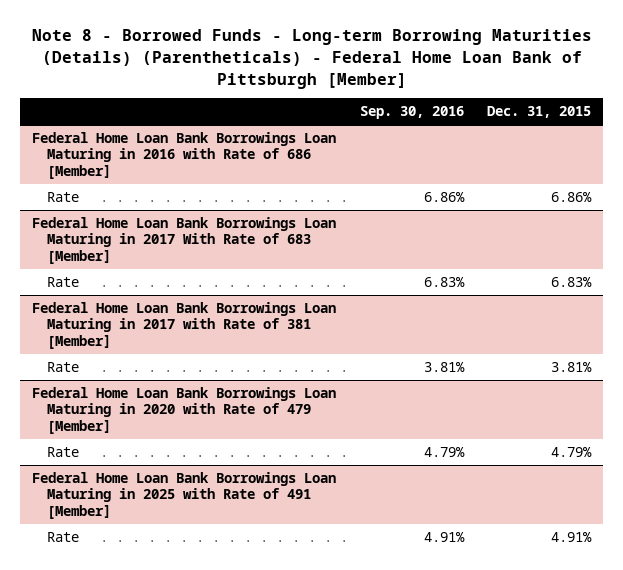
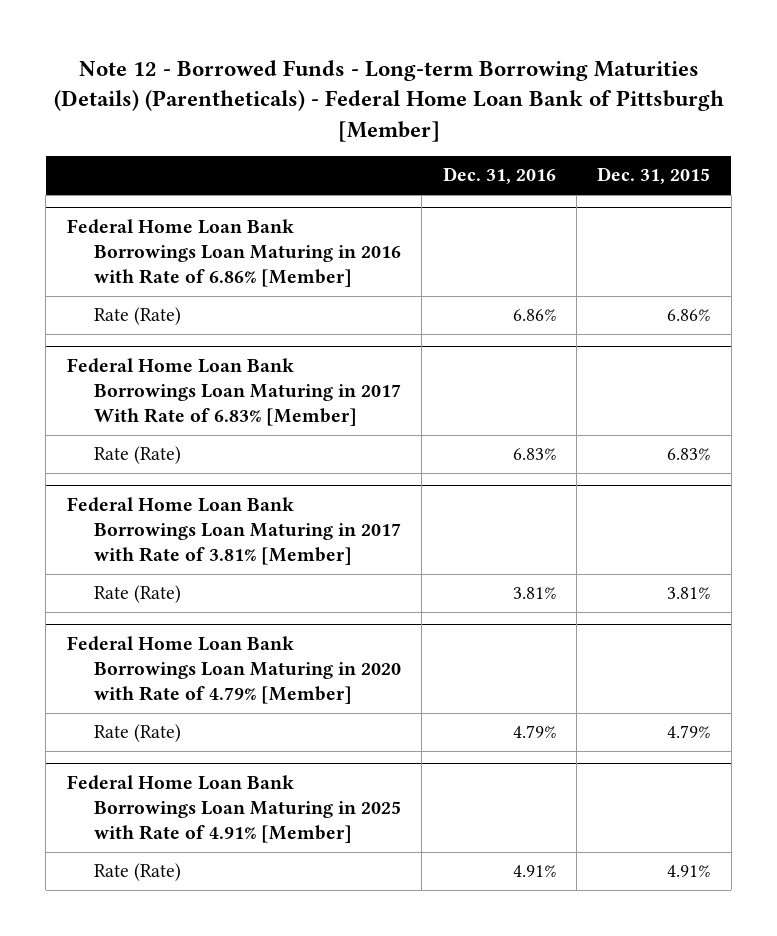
- Note 8 - Borrowed Funds - Long-term Borrowing Maturities (Details) (Parentheticals) - Federal Home Loan Bank of Pittsburgh [Member]
+ Note 12 - Borrowed Funds - Long-term Borrowing Maturities (Details) (Parentheticals) - Federal Home Loan Bank of Pittsburgh [Member]
- | Sep. 30, 2016 | Dec. 31, 2015
+ | Dec. 31, 2016 | Dec. 31, 2015
- Federal Home Loan Bank Borrowings Loan Maturing in 2016 with Rate of 686 [Member]
- Rate | 6.86% | 6.86%
- Federal Home Loan Bank Borrowings Loan Maturing in 2017 With Rate of 683 [Member]
- Rate | 6.83% | 6.83%
- Federal Home Loan Bank Borrowings Loan Maturing in 2017 with Rate of 381 [Member]
- Rate | 3.81% | 3.81%
- Federal Home Loan Bank Borrowings Loan Maturing in 2020 with Rate of 479 [Member]
- Rate | 4.79% | 4.79%
- Federal Home Loan Bank Borrowings Loan Maturing in 2025 with Rate of 491 [Member]
- Rate | 4.91% | 4.91%
+ Federal Home Loan Bank Borrowings Loan Maturing in 2016 with Rate of 6.86% [Member]
+ Rate (Rate) | 6.86% | 6.86%
+ Federal Home Loan Bank Borrowings Loan Maturing in 2017 With Rate of 6.83% [Member]
+ Rate (Rate) | 6.83% | 6.83%
+ Federal Home Loan Bank Borrowings Loan Maturing in 2017 with Rate of 3.81% [Member]
+ Rate (Rate) | 3.81% | 3.81%
+ Federal Home Loan Bank Borrowings Loan Maturing in 2020 with Rate of 4.79% [Member]
+ Rate (Rate) | 4.79% | 4.79%
+ Federal Home Loan Bank Borrowings Loan Maturing in 2025 with Rate of 4.91% [Member]
+ Rate (Rate) | 4.91% | 4.91%

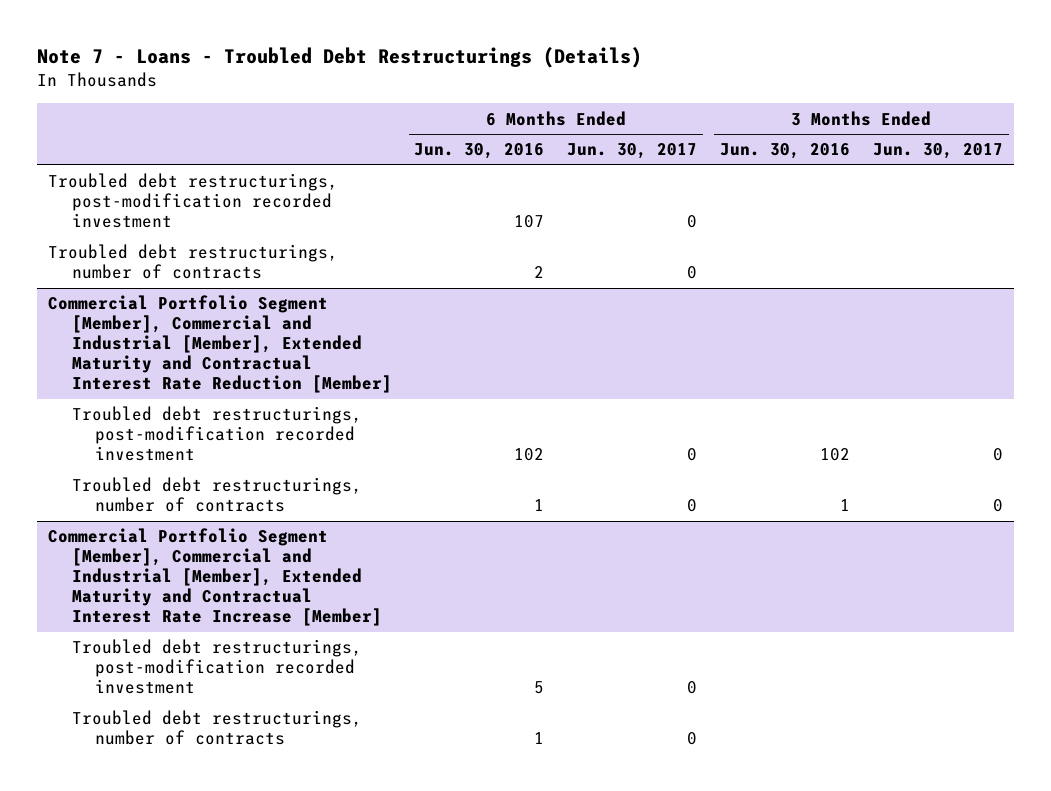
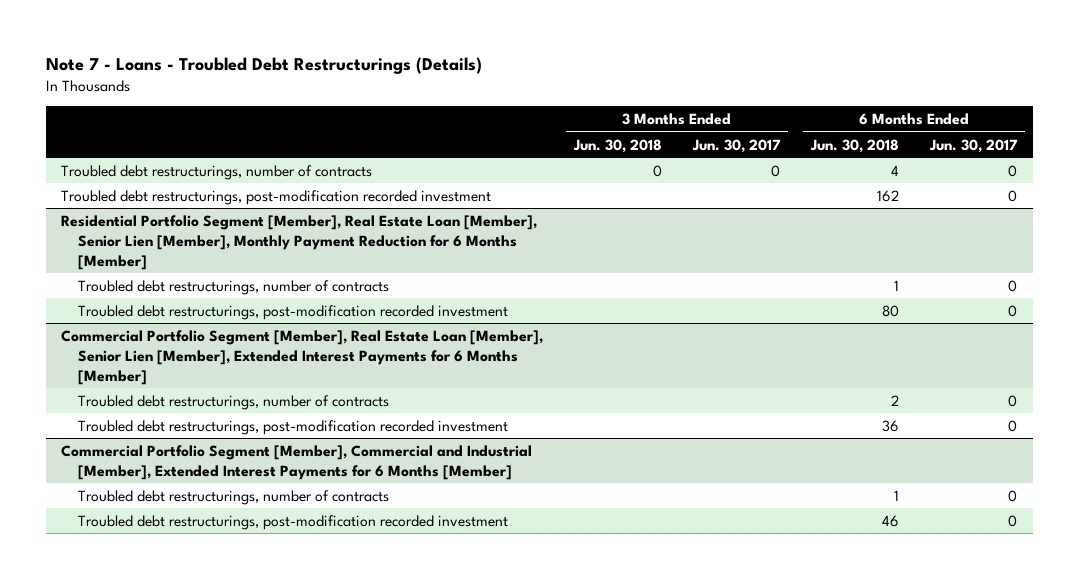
- | 6 Months Ended Jun. 30, 2016 | 6 Months Ended Jun. 30, 2017 | 3 Months Ended Jun. 30, 2016 | 3 Months Ended Jun. 30, 2017
+ | 3 Months Ended Jun. 30, 2018 | 3 Months Ended Jun. 30, 2017 | 6 Months Ended Jun. 30, 2018 | 6 Months Ended Jun. 30, 2017
+ Troubled debt restructurings, number of contracts | 0 | 0 | 4 | 0
+ Residential Portfolio Segment [Member], Real Estate Loan [Member], Senior Lien [Member], Monthly Payment Reduction for 6 Months [Member]
- Commercial Portfolio Segment [Member], Commercial and Industrial [Member], Extended Maturity and Contractual Interest Rate Reduction [Member]
- Troubled debt restructurings, post-modification recorded investment | 102 | 0 | 102 | 0
- Troubled debt restructurings, number of contracts | 1 | 0 | 1 | 0
- Commercial Portfolio Segment [Member], Commercial and Industrial [Member], Extended Maturity and Contractual Interest Rate Increase [Member]
+ Commercial Portfolio Segment [Member], Real Estate Loan [Member], Senior Lien [Member], Extended Interest Payments for 6 Months [Member]
+ Troubled debt restructurings, post-modification recorded investment | | | 36 | 0
+ Commercial Portfolio Segment [Member], Commercial and Industrial [Member], Extended Interest Payments for 6 Months [Member]
+ Troubled debt restructurings, number of contracts | | | 1 | 0
+ Troubled debt restructurings, post-modification recorded investment | | | 46 | 0

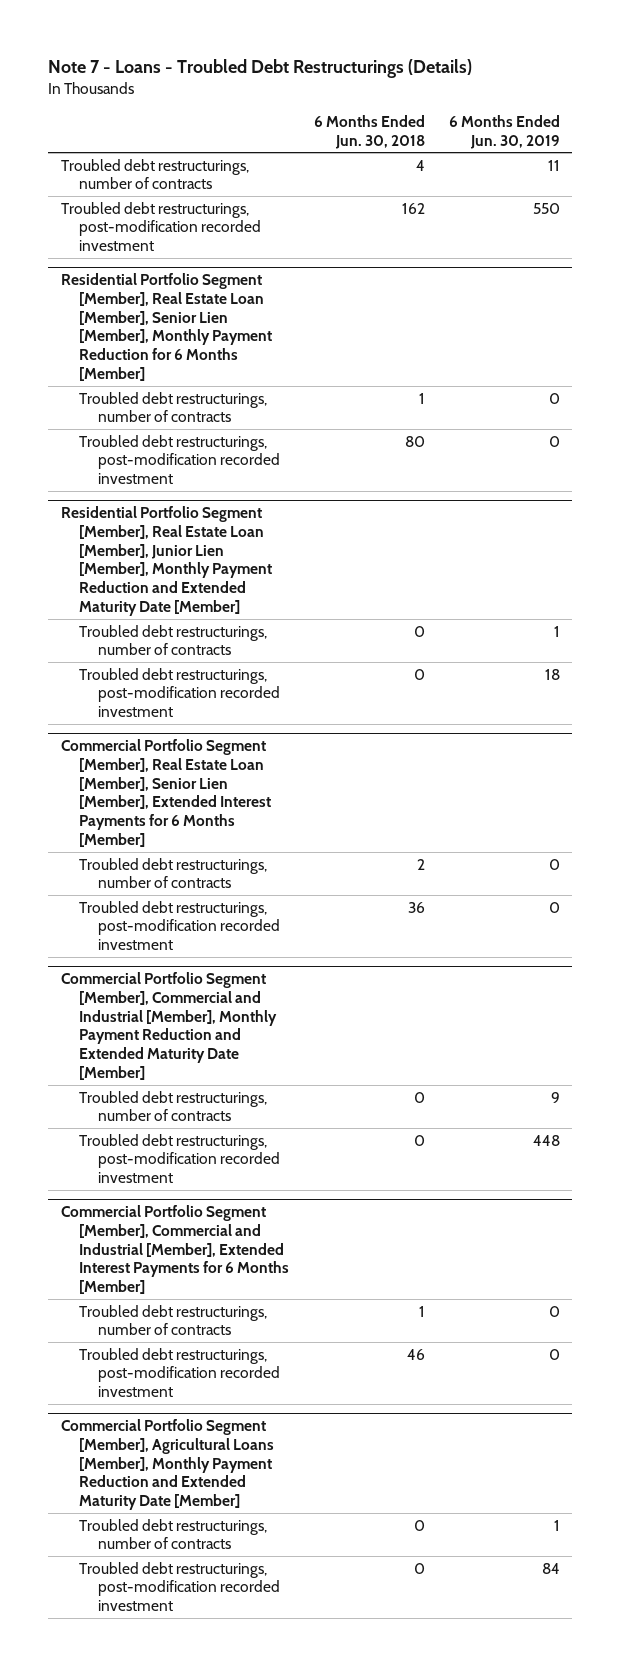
- | 3 Months Ended Jun. 30, 2018 | 3 Months Ended Jun. 30, 2017 | 6 Months Ended Jun. 30, 2018 | 6 Months Ended Jun. 30, 2017
+ | 6 Months Ended Jun. 30, 2018 | 6 Months Ended Jun. 30, 2019
+ Residential Portfolio Segment [Member], Real Estate Loan [Member], Junior Lien [Member], Monthly Payment Reduction and Extended Maturity Date [Member]
+ Troubled debt restructurings, number of contracts | 0 | 1
+ Troubled debt restructurings, post-modification recorded investment | 0 | 18
+ Commercial Portfolio Segment [Member], Commercial and Industrial [Member], Monthly Payment Reduction and Extended Maturity Date [Member]
+ Troubled debt restructurings, number of contracts | 0 | 9
+ Troubled debt restructurings, post-modification recorded investment | 0 | 448
+ Commercial Portfolio Segment [Member], Agricultural Loans [Member], Monthly Payment Reduction and Extended Maturity Date [Member]
+ Troubled debt restructurings, number of contracts | 0 | 1
+ Troubled debt restructurings, post-modification recorded investment | 0 | 84

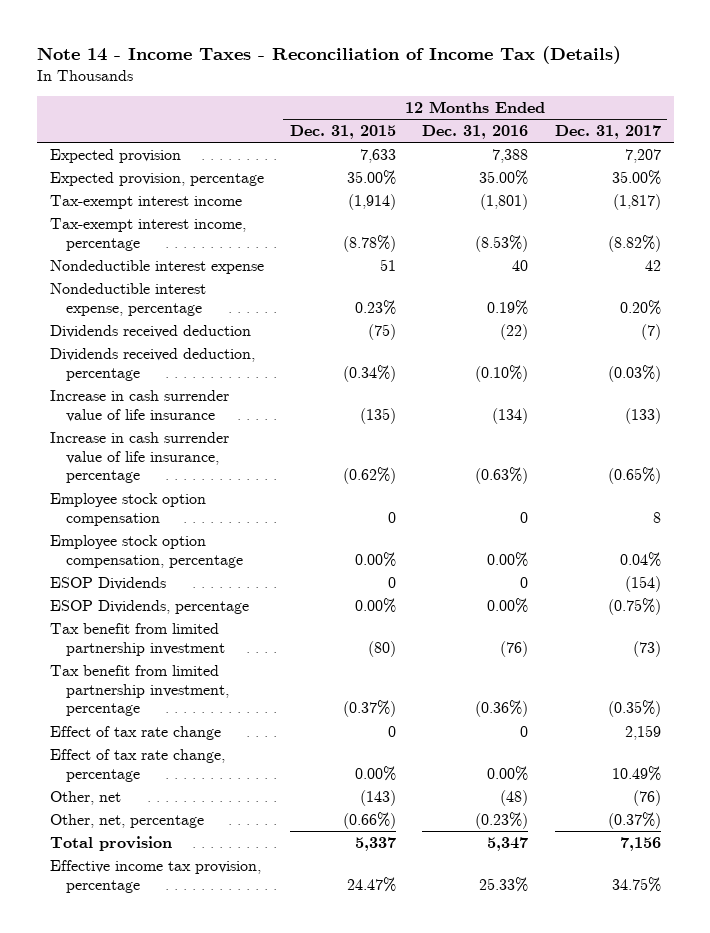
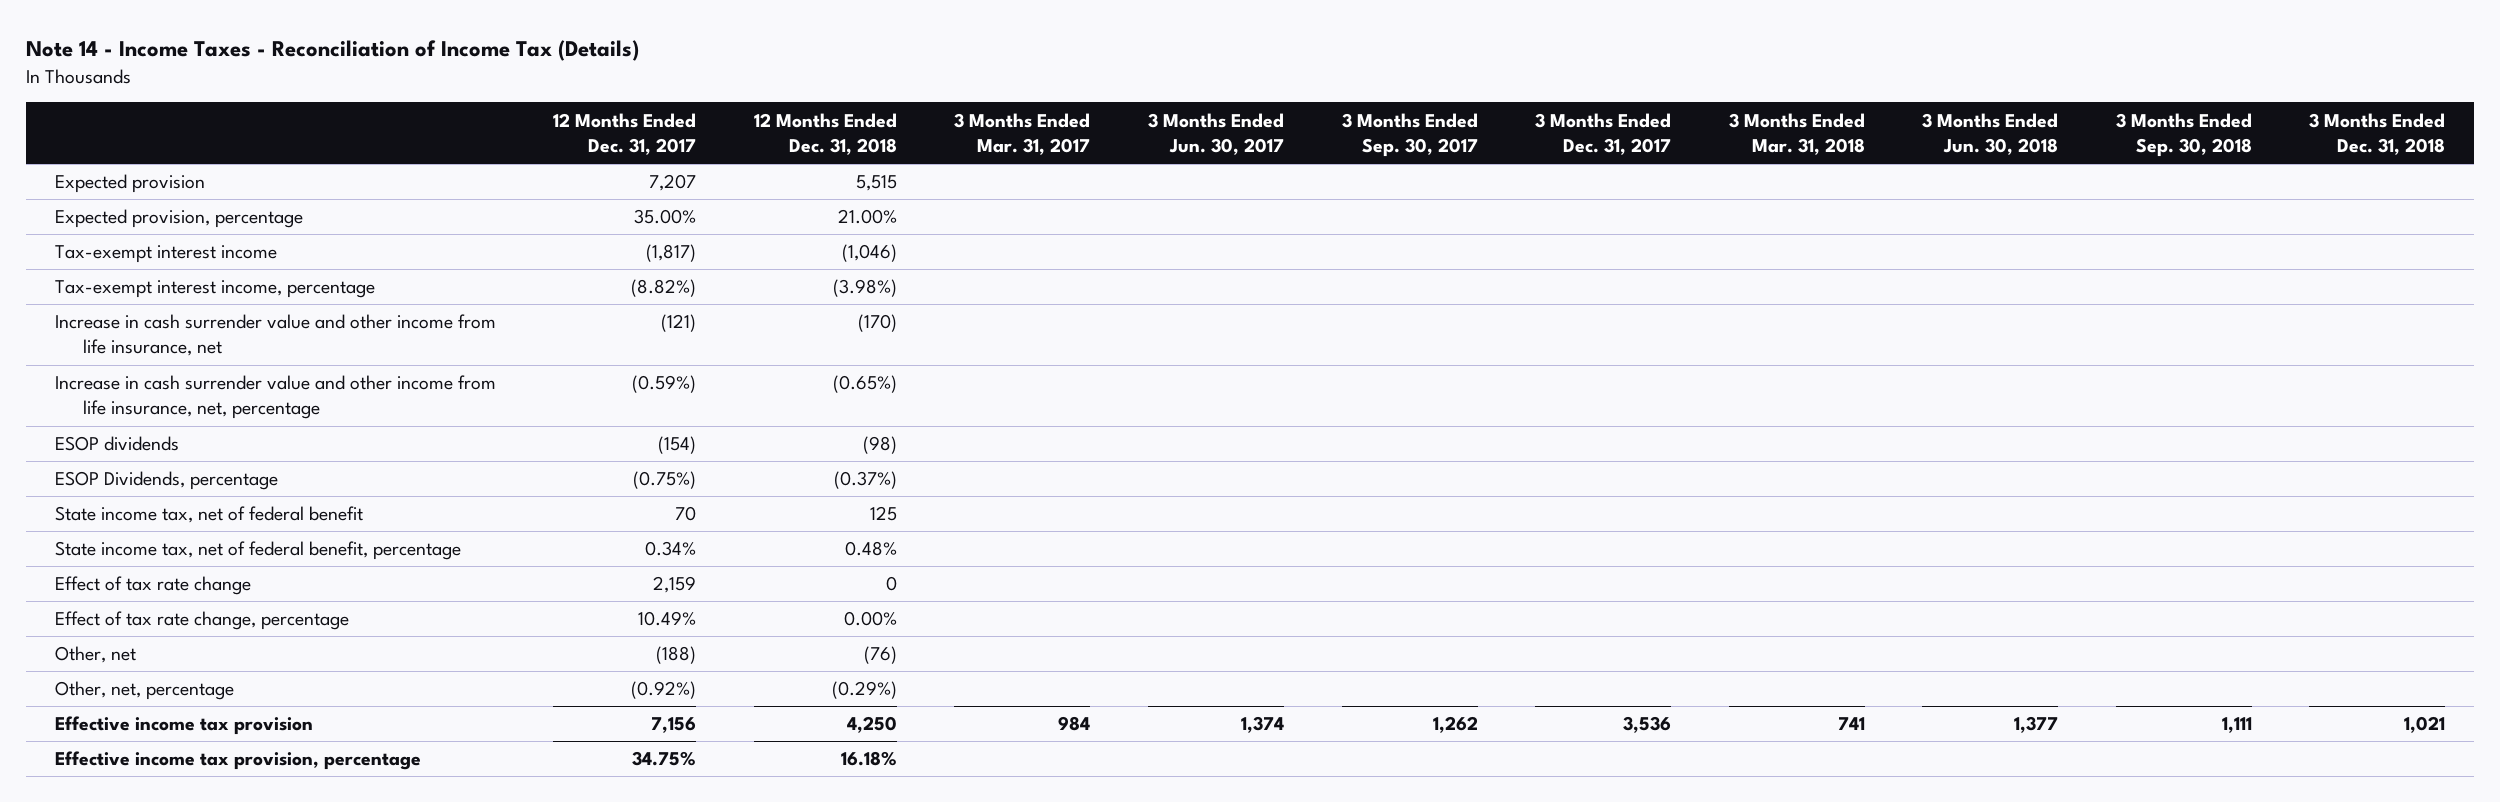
- | 12 Months Ended Dec. 31, 2015 | 12 Months Ended Dec. 31, 2016 | 12 Months Ended Dec. 31, 2017
+ | 12 Months Ended Dec. 31, 2017 | 12 Months Ended Dec. 31, 2018 | 3 Months Ended Mar. 31, 2017 | 3 Months Ended Jun. 30, 2017 | 3 Months Ended Sep. 30, 2017 | 3 Months Ended Dec. 31, 2017 | 3 Months Ended Mar. 31, 2018 | 3 Months Ended Jun. 30, 2018 | 3 Months Ended Sep. 30, 2018 | 3 Months Ended Dec. 31, 2018
- Nondeductible interest expense | 51 | 40 | 42
- Nondeductible interest expense, percentage | 0.23% | 0.19% | 0.20%
- Dividends received deduction | (75) | (22) | (7)
- Dividends received deduction, percentage | (0.34%) | (0.10%) | (0.03%)
- Increase in cash surrender value of life insurance | (135) | (134) | (133)
- Increase in cash surrender value of life insurance, percentage | (0.62%) | (0.63%) | (0.65%)
- Employee stock option compensation | 0 | 0 | 8
- Employee stock option compensation, percentage | 0.00% | 0.00% | 0.04%
- ESOP Dividends | 0 | 0 | (154)
+ Increase in cash surrender value and other income from life insurance, net | (121) | (170) | | | | | | | |
+ Increase in cash surrender value and other income from life insurance, net, percentage | (0.59%) | (0.65%) | | | | | | | |
+ ESOP dividends | (154) | (98) | | | | | | | |
- Tax benefit from limited partnership investment | (80) | (76) | (73)
- Tax benefit from limited partnership investment, percentage | (0.37%) | (0.36%) | (0.35%)
+ State income tax, net of federal benefit | 70 | 125 | | | | | | | |
+ State income tax, net of federal benefit, percentage | 0.34% | 0.48% | | | | | | | |
- Other, net | (143) | (48) | (76)
- Other, net, percentage | (0.66%) | (0.23%) | (0.37%)
- Total provision | 5,337 | 5,347 | 7,156
+ Other, net | (188) | (76) | | | | | | | |
+ Other, net, percentage | (0.92%) | (0.29%) | | | | | | | |
+ Effective income tax provision | 7,156 | 4,250 | 984 | 1,374 | 1,262 | 3,536 | 741 | 1,377 | 1,111 | 1,021

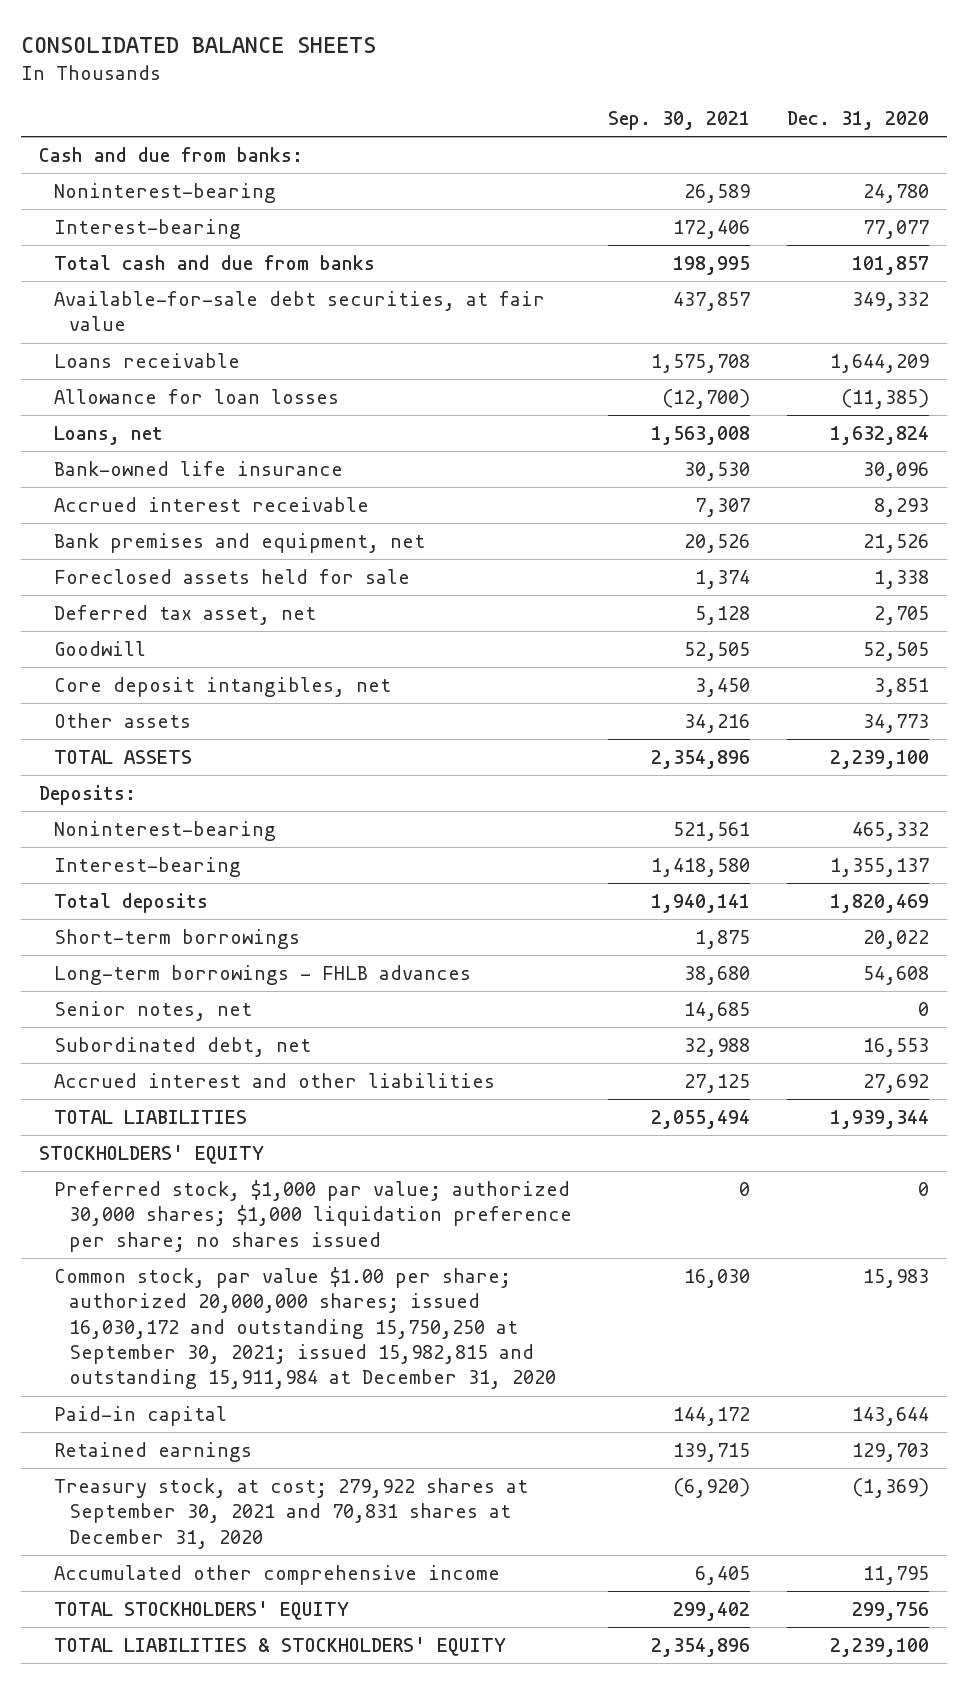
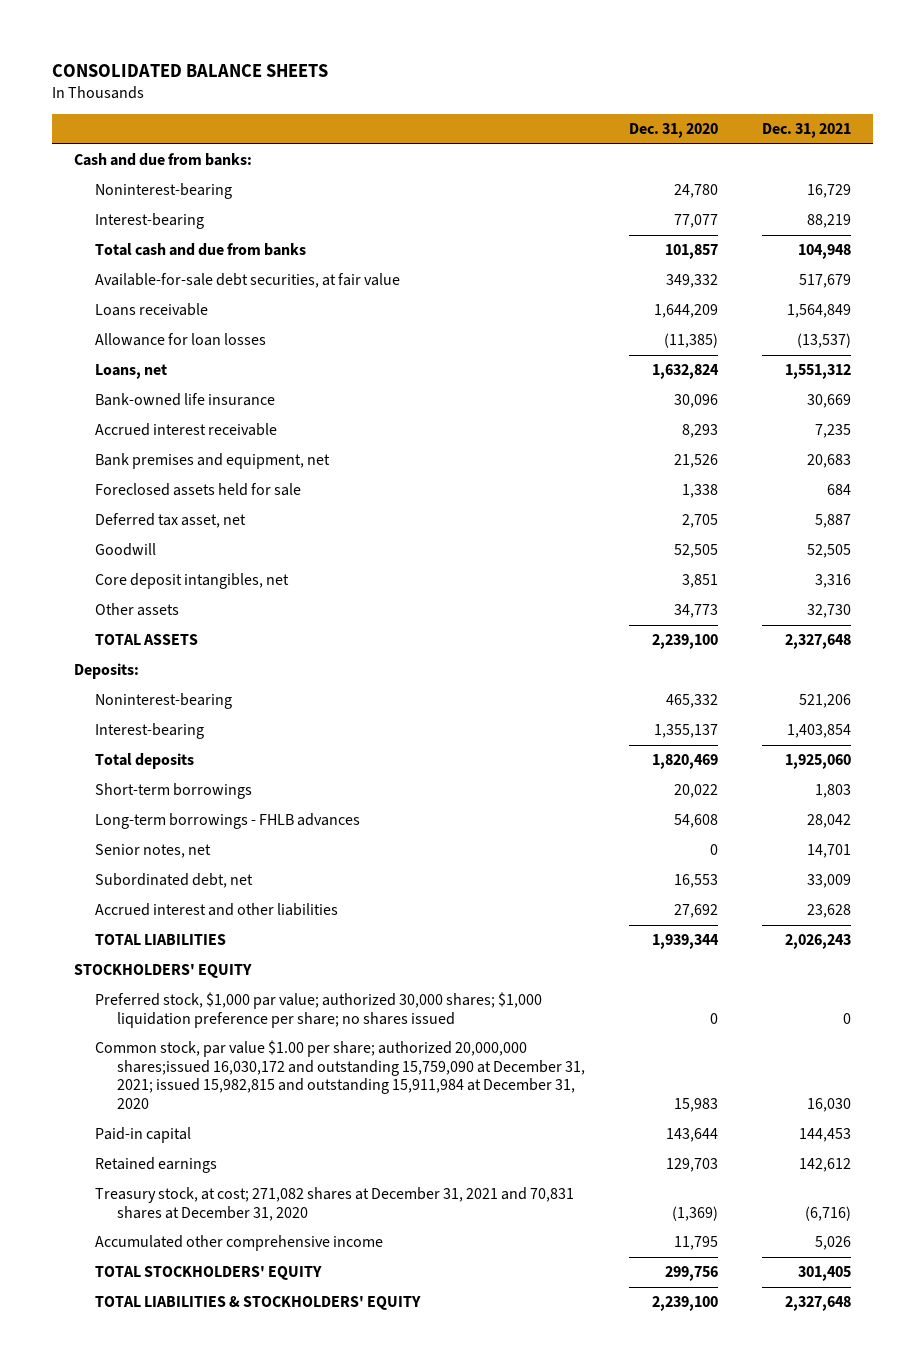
- | Sep. 30, 2021 | Dec. 31, 2020
+ | Dec. 31, 2020 | Dec. 31, 2021
- Common stock, par value $1.00 per share; authorized 20,000,000 shares; issued 16,030,172 and outstanding 15,750,250 at September 30, 2021; issued 15,982,815 and outstanding 15,911,984 at December 31, 2020 | 16,030 | 15,983
+ Common stock, par value $1.00 per share; authorized 20,000,000 shares;issued 16,030,172 and outstanding 15,759,090 at December 31, 2021; issued 15,982,815 and outstanding 15,911,984 at December 31, 2020 | 15,983 | 16,030
- Treasury stock, at cost; 279,922 shares at September 30, 2021 and 70,831 shares at December 31, 2020 | (6,920) | (1,369)
+ Treasury stock, at cost; 271,082 shares at December 31, 2021 and 70,831 shares at December 31, 2020 | (1,369) | (6,716)

